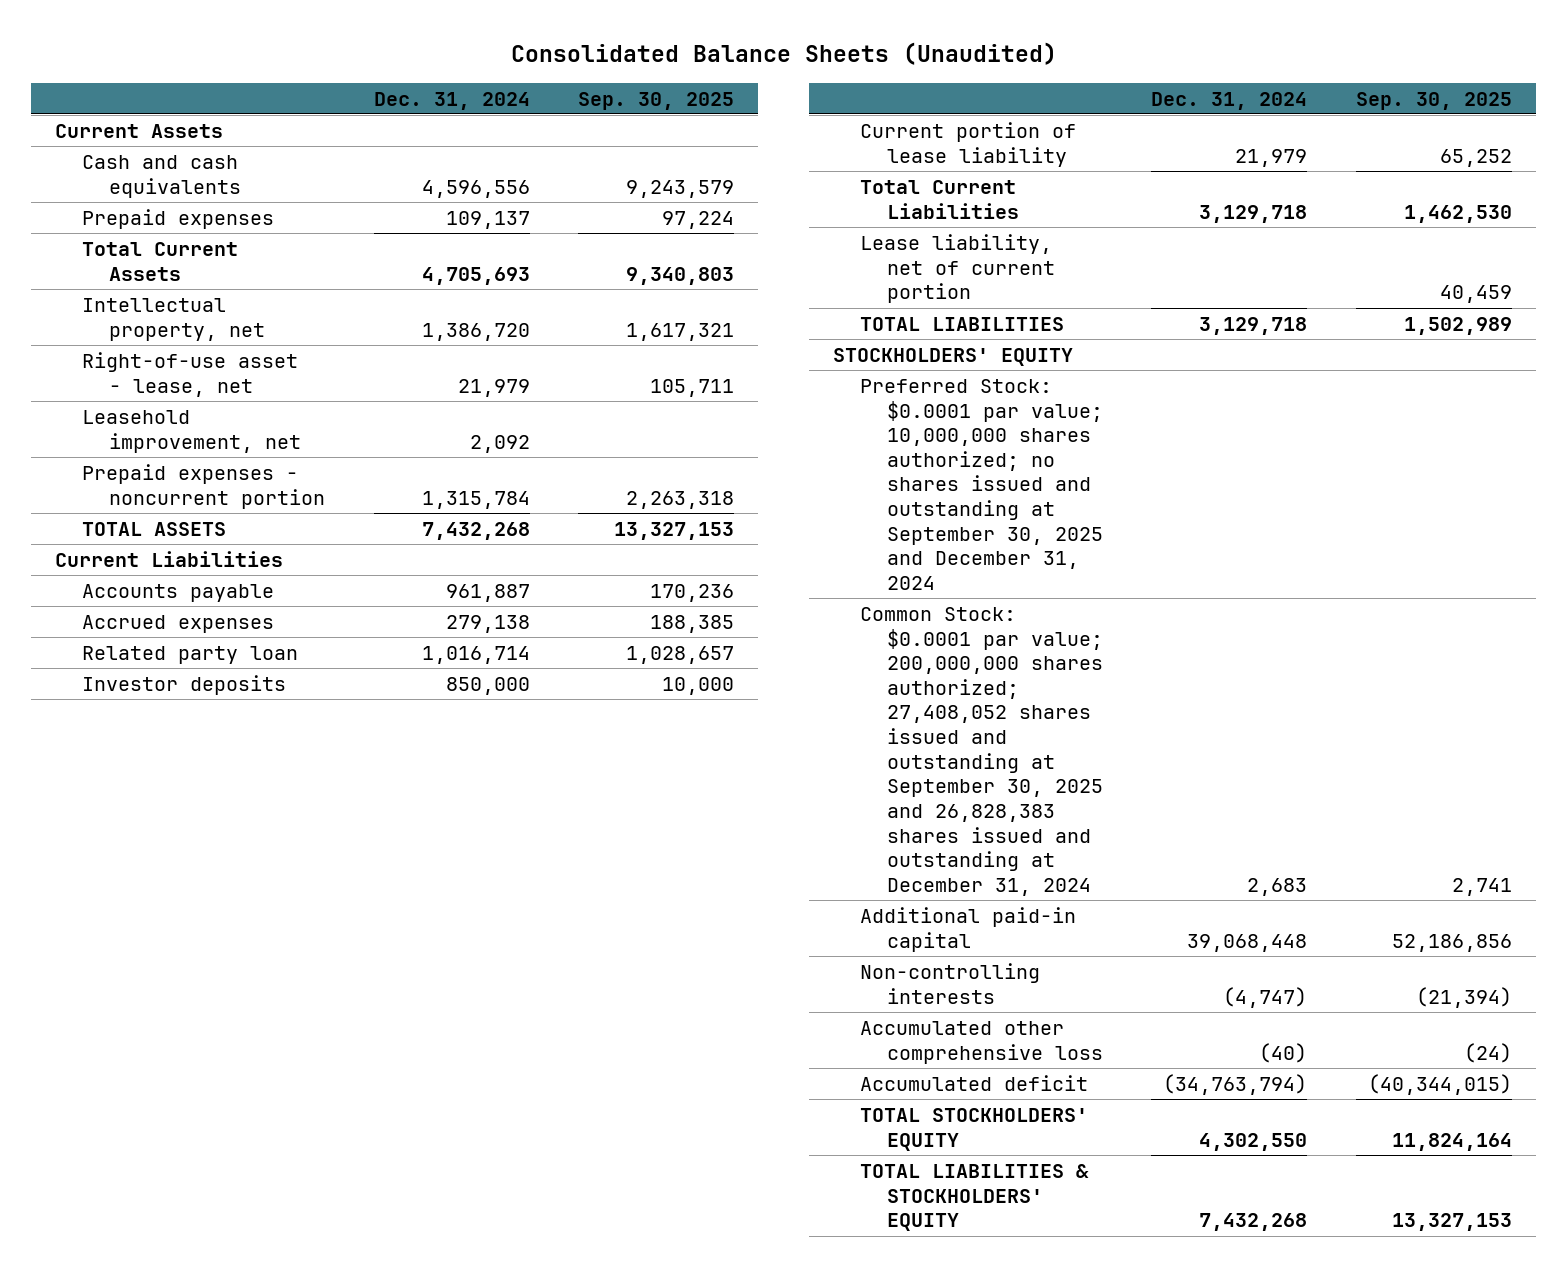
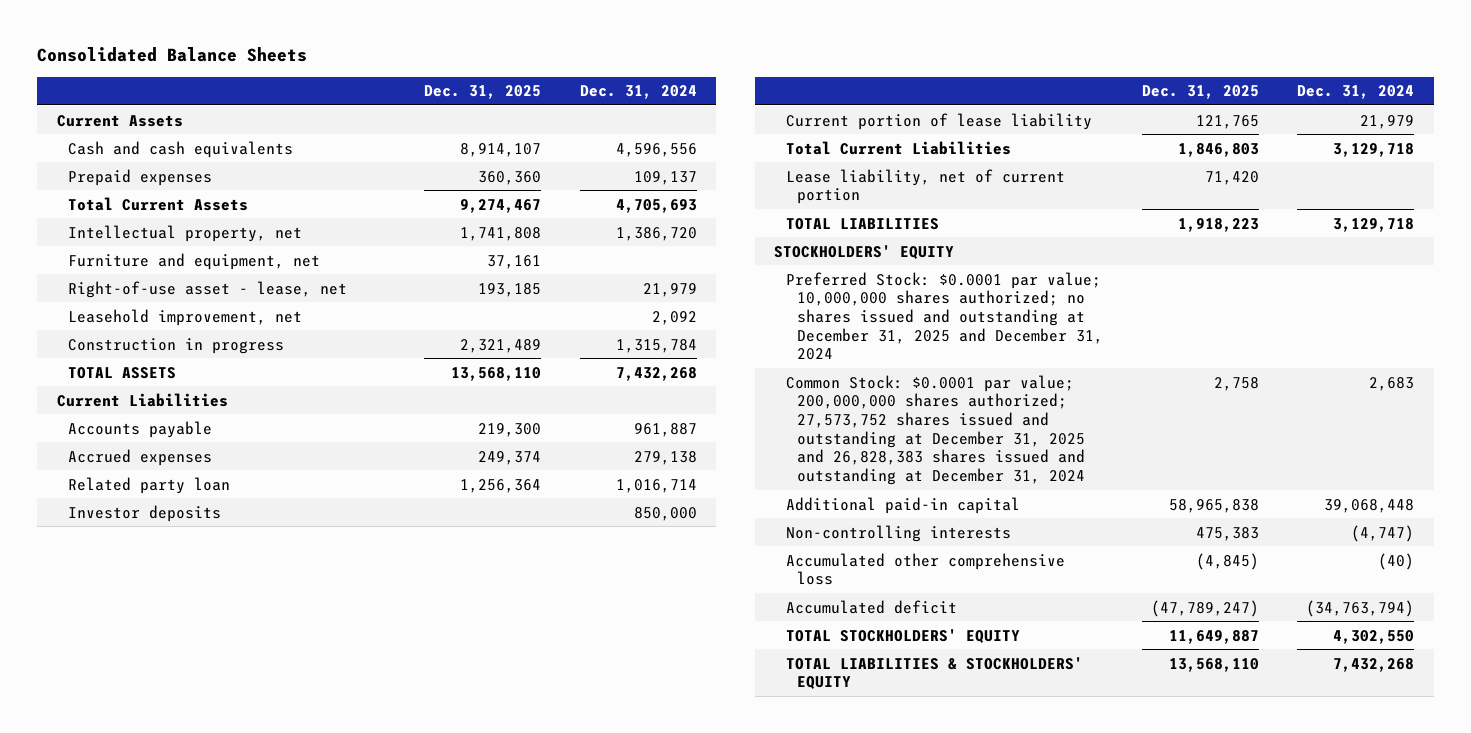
- Consolidated Balance Sheets (Unaudited)
+ Consolidated Balance Sheets
- | Dec. 31, 2024 | Sep. 30, 2025
+ | Dec. 31, 2025 | Dec. 31, 2024
+ Furniture and equipment, net | 37,161 |
- Prepaid expenses - noncurrent portion | 1,315,784 | 2,263,318
+ Construction in progress | 2,321,489 | 1,315,784
- Preferred Stock: $0.0001 par value; 10,000,000 shares authorized; no shares issued and outstanding at September 30, 2025 and December 31, 2024
- Common Stock: $0.0001 par value; 200,000,000 shares authorized; 27,408,052 shares issued and outstanding at September 30, 2025 and 26,828,383 shares issued and outstanding at December 31, 2024 | 2,683 | 2,741
+ Preferred Stock: $0.0001 par value; 10,000,000 shares authorized; no shares issued and outstanding at December 31, 2025 and December 31, 2024
+ Common Stock: $0.0001 par value; 200,000,000 shares authorized; 27,573,752 shares issued and outstanding at December 31, 2025 and 26,828,383 shares issued and outstanding at December 31, 2024 | 2,758 | 2,683

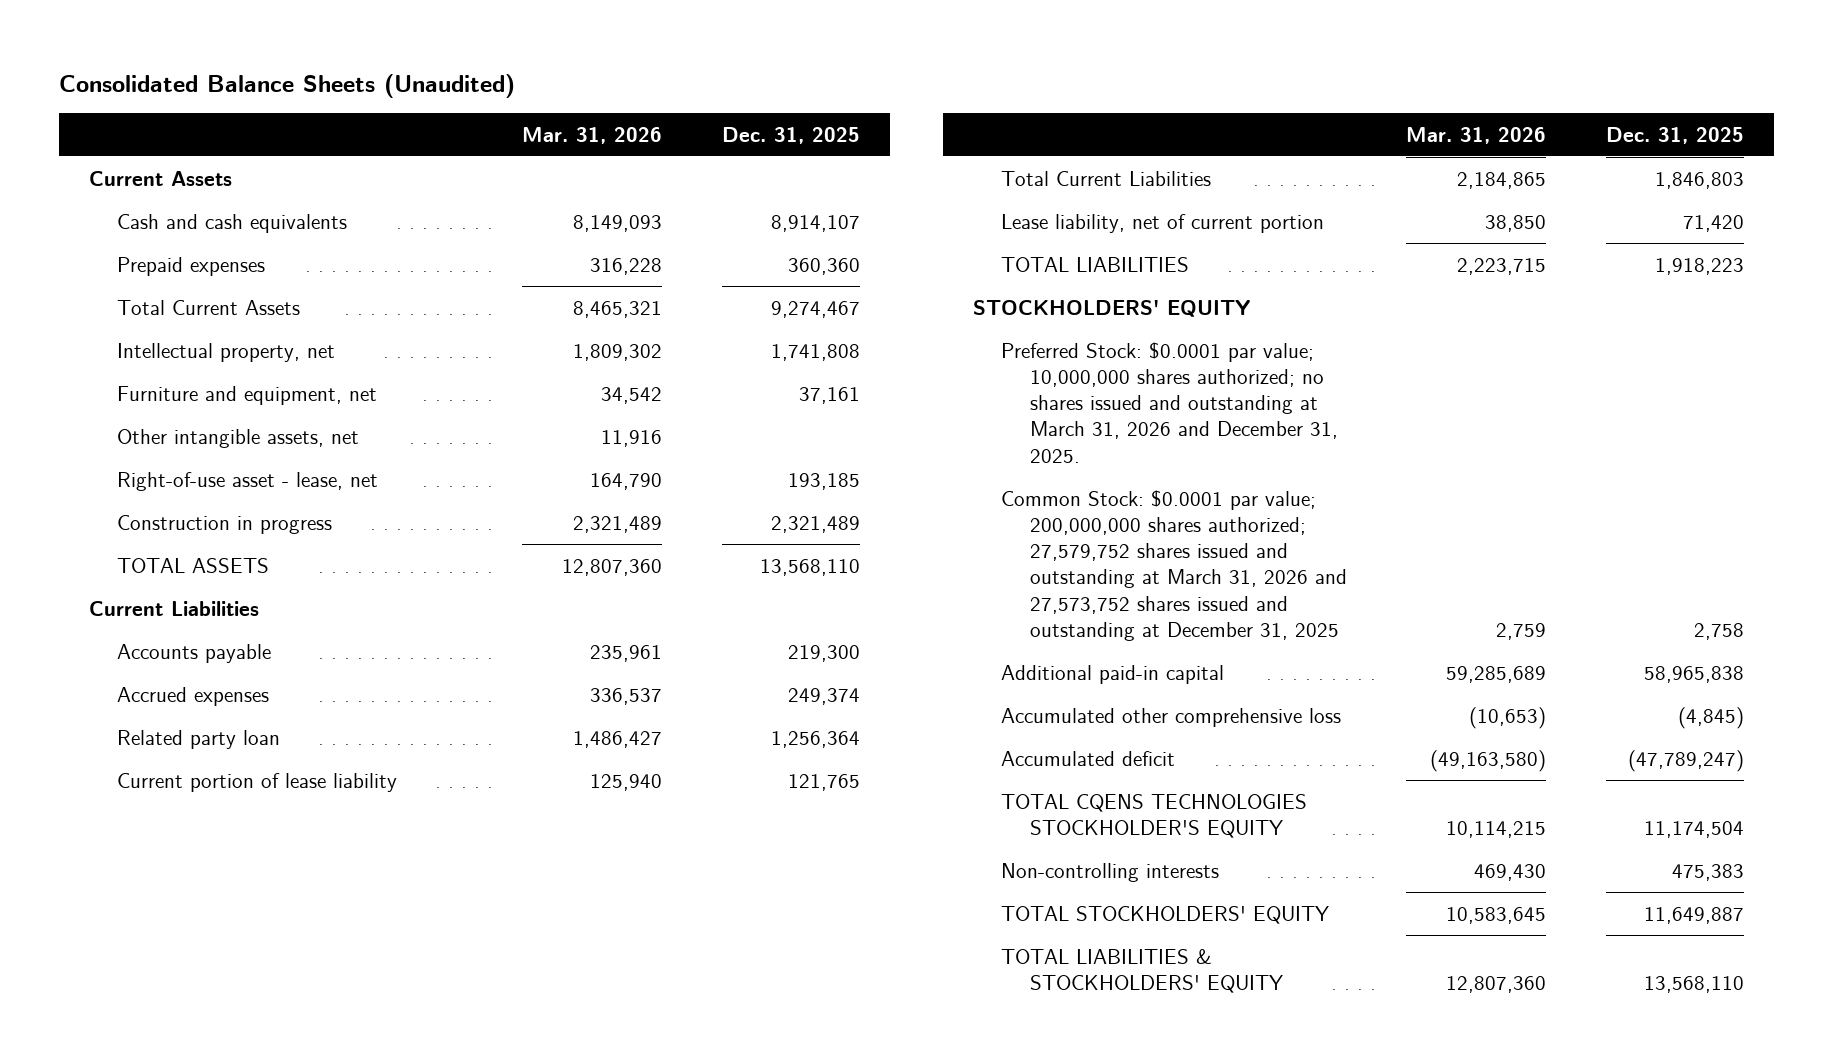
- Consolidated Balance Sheets
+ Consolidated Balance Sheets (Unaudited)
- | Dec. 31, 2025 | Dec. 31, 2024
+ | Mar. 31, 2026 | Dec. 31, 2025
+ Other intangible assets, net | 11,916 |
- Leasehold improvement, net | | 2,092
- Investor deposits | | 850,000
- Preferred Stock: $0.0001 par value; 10,000,000 shares authorized; no shares issued and outstanding at December 31, 2025 and December 31, 2024
- Common Stock: $0.0001 par value; 200,000,000 shares authorized; 27,573,752 shares issued and outstanding at December 31, 2025 and 26,828,383 shares issued and outstanding at December 31, 2024 | 2,758 | 2,683
+ Preferred Stock: $0.0001 par value; 10,000,000 shares authorized; no shares issued and outstanding at March 31, 2026 and December 31, 2025.
+ Common Stock: $0.0001 par value; 200,000,000 shares authorized; 27,579,752 shares issued and outstanding at March 31, 2026 and 27,573,752 shares issued and outstanding at December 31, 2025 | 2,759 | 2,758
+ TOTAL CQENS TECHNOLOGIES STOCKHOLDER'S EQUITY | 10,114,215 | 11,174,504
moved down: Non-controlling interests | 469,430 | 475,383

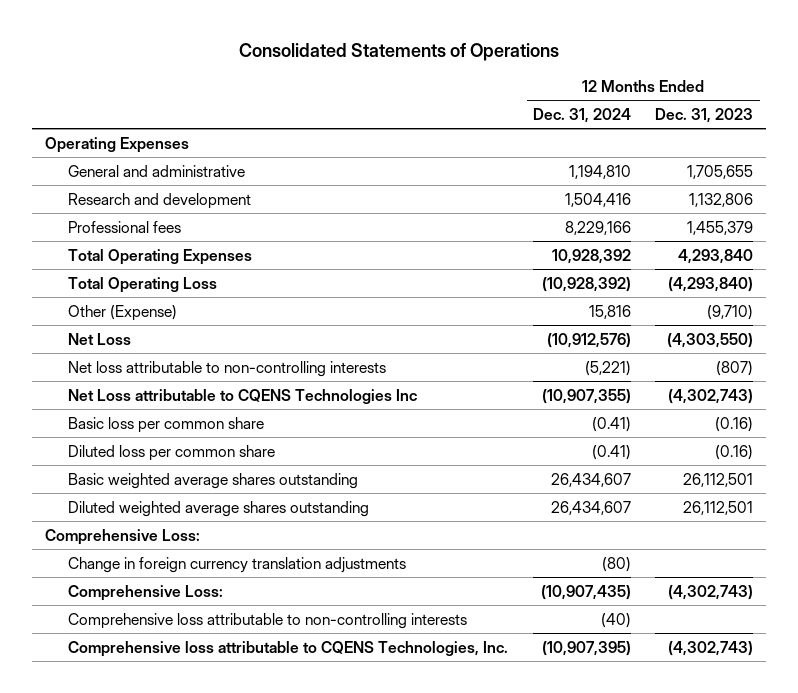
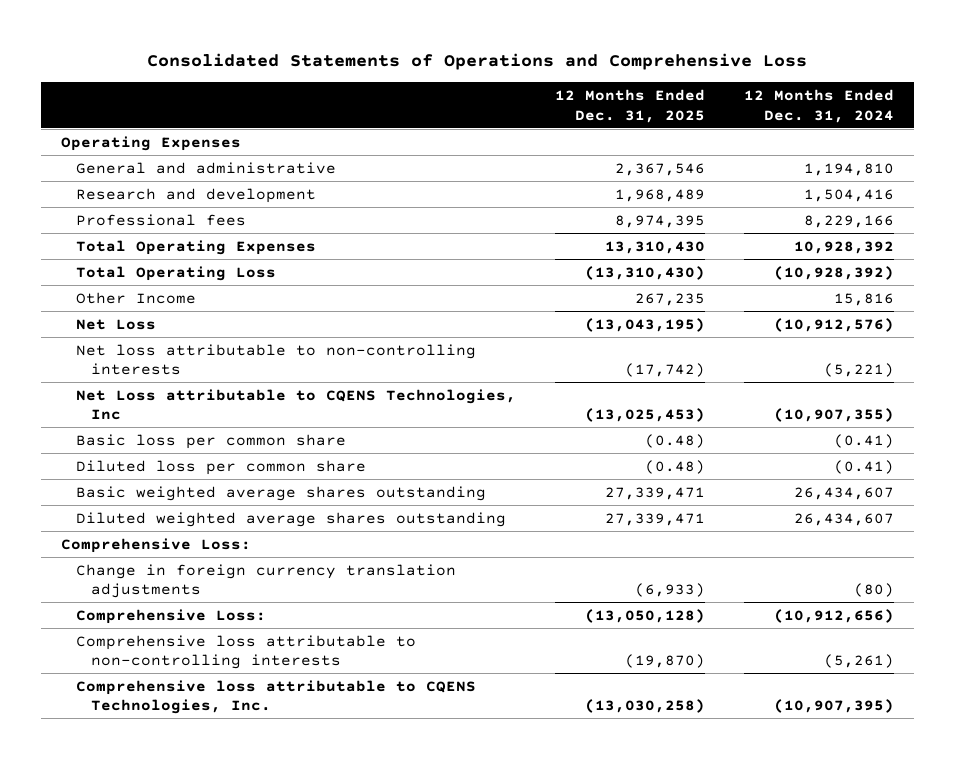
- Consolidated Statements of Operations
+ Consolidated Statements of Operations and Comprehensive Loss
- | 12 Months Ended Dec. 31, 2024 | 12 Months Ended Dec. 31, 2023
+ | 12 Months Ended Dec. 31, 2025 | 12 Months Ended Dec. 31, 2024
- Other (Expense) | 15,816 | (9,710)
+ Other Income | 267,235 | 15,816
- Net Loss attributable to CQENS Technologies Inc | (10,907,355) | (4,302,743)
+ Net Loss attributable to CQENS Technologies, Inc | (13,025,453) | (10,907,355)
- Comprehensive Loss: | (10,907,435) | (4,302,743)
- Comprehensive loss attributable to non-controlling interests | (40) |
+ Comprehensive Loss: | (13,050,128) | (10,912,656)
+ Comprehensive loss attributable to non-controlling interests | (19,870) | (5,261)

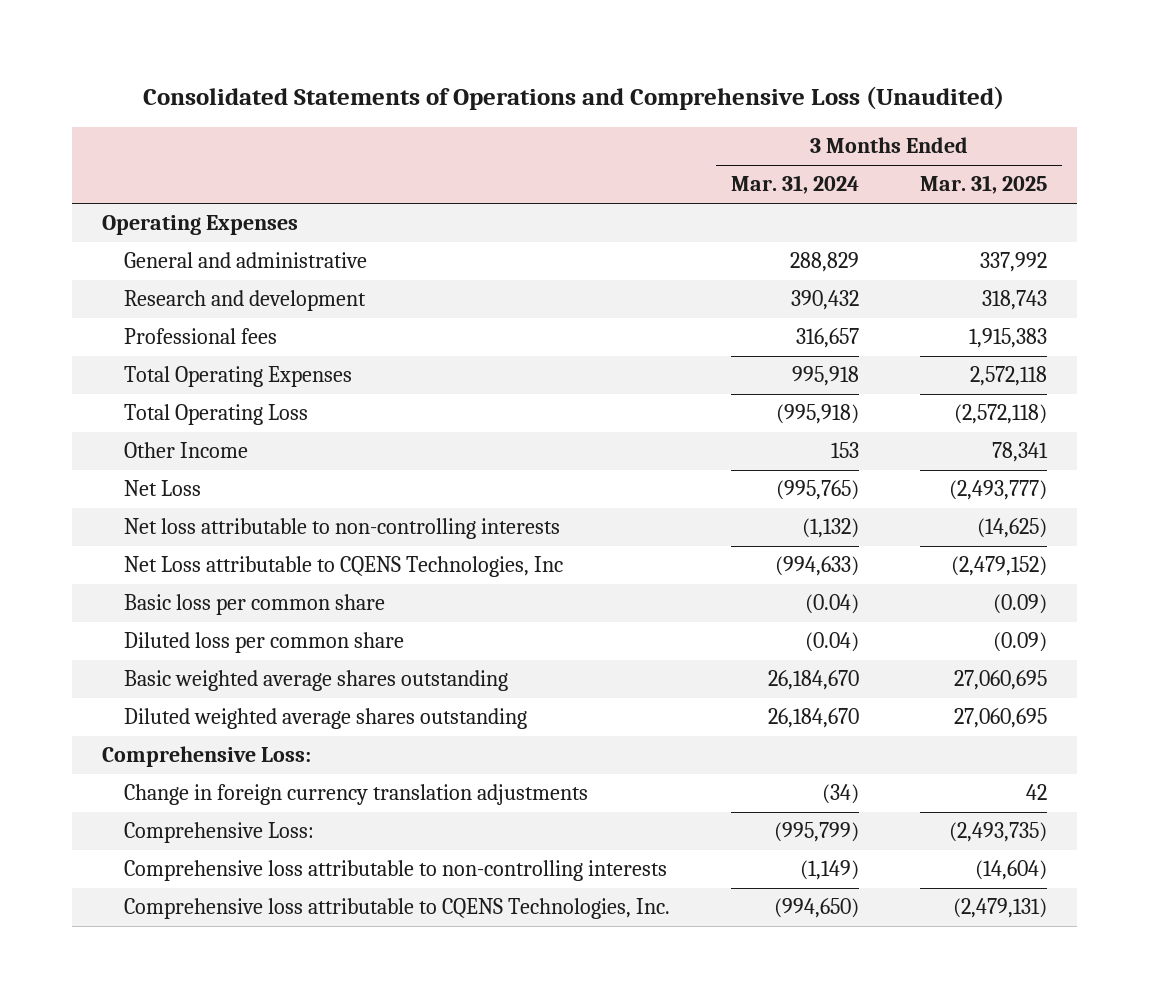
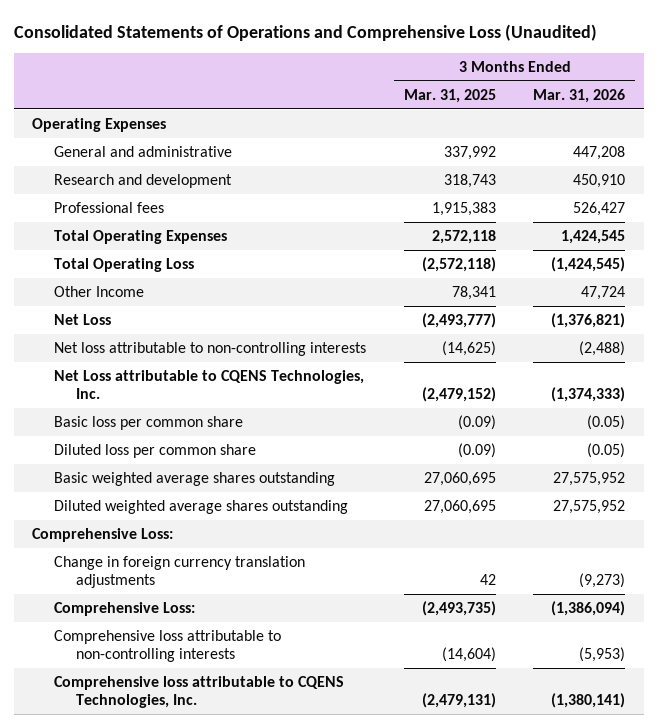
- | 3 Months Ended Mar. 31, 2024 | 3 Months Ended Mar. 31, 2025
+ | 3 Months Ended Mar. 31, 2025 | 3 Months Ended Mar. 31, 2026
- Net Loss attributable to CQENS Technologies, Inc | (994,633) | (2,479,152)
+ Net Loss attributable to CQENS Technologies, Inc. | (2,479,152) | (1,374,333)

